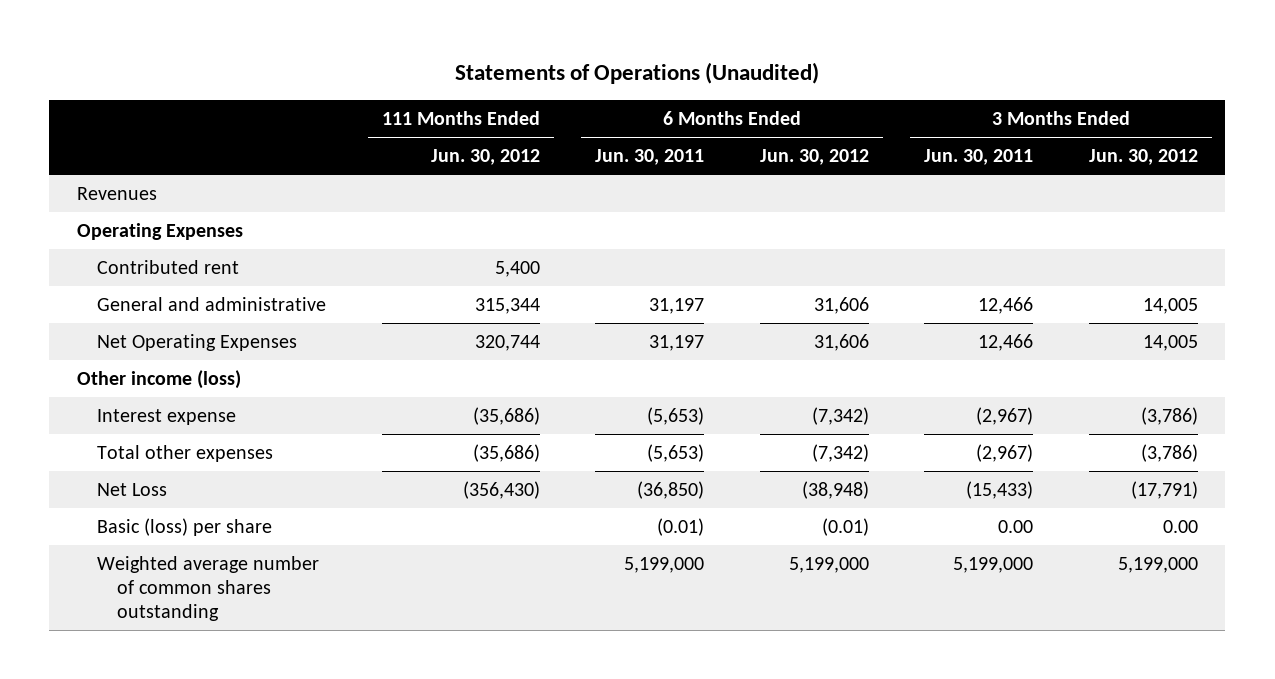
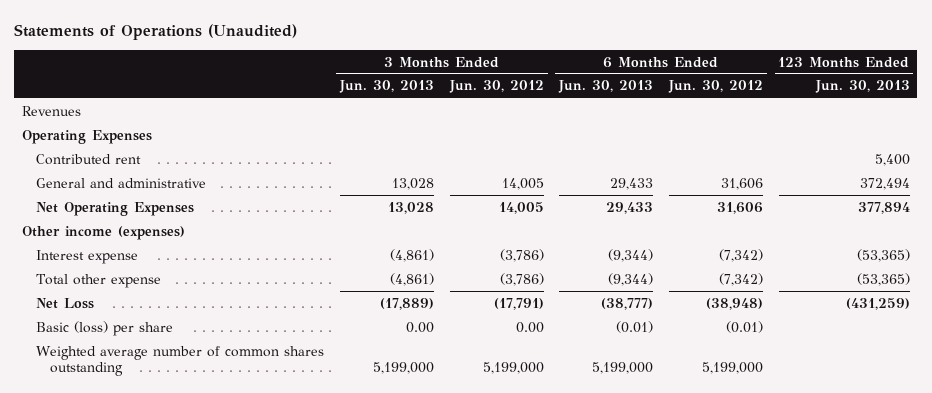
- | 111 Months Ended Jun. 30, 2012 | 6 Months Ended Jun. 30, 2011 | 6 Months Ended Jun. 30, 2012 | 3 Months Ended Jun. 30, 2011 | 3 Months Ended Jun. 30, 2012
+ | 3 Months Ended Jun. 30, 2013 | 3 Months Ended Jun. 30, 2012 | 6 Months Ended Jun. 30, 2013 | 6 Months Ended Jun. 30, 2012 | 123 Months Ended Jun. 30, 2013
- Other income (loss)
+ Other income (expenses)
- Total other expenses | (35,686) | (5,653) | (7,342) | (2,967) | (3,786)
+ Total other expense | (4,861) | (3,786) | (9,344) | (7,342) | (53,365)

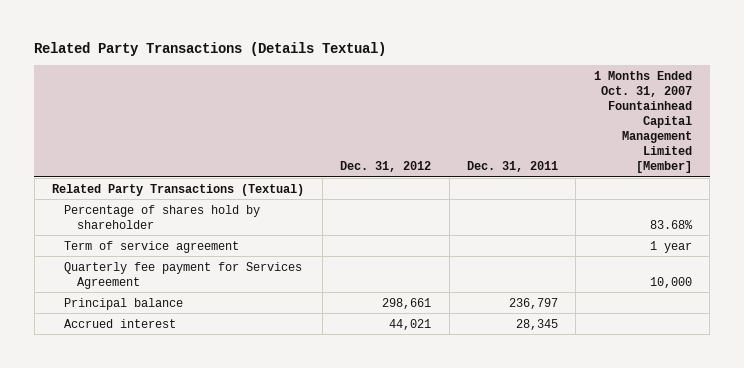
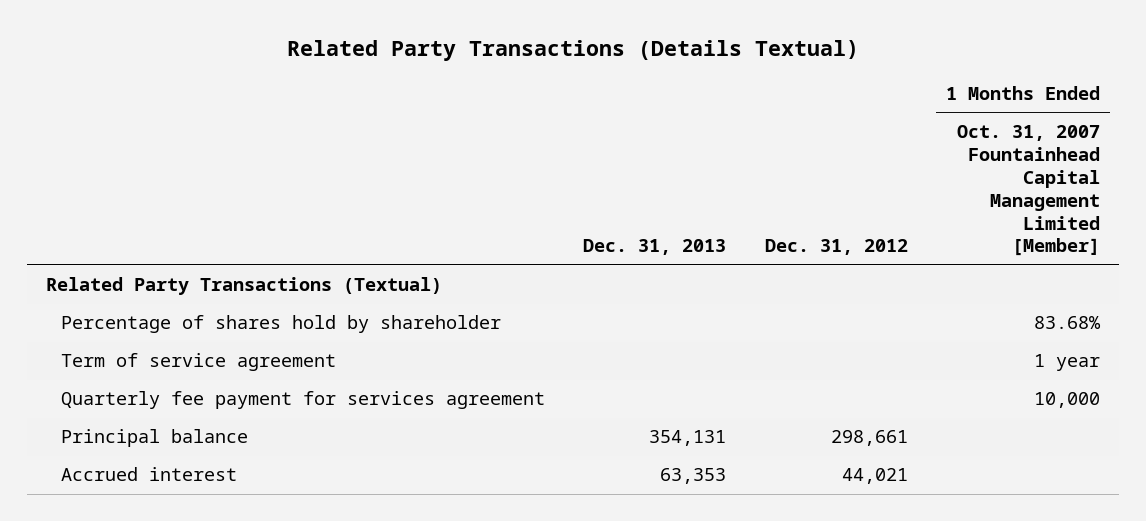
- | Dec. 31, 2012 | Dec. 31, 2011 | 1 Months Ended Oct. 31, 2007 Fountainhead Capital Management Limited [Member]
+ | Dec. 31, 2013 | Dec. 31, 2012 | 1 Months Ended Oct. 31, 2007 Fountainhead Capital Management Limited [Member]
- Quarterly fee payment for Services Agreement | | | 10,000
+ Quarterly fee payment for services agreement | | | 10,000

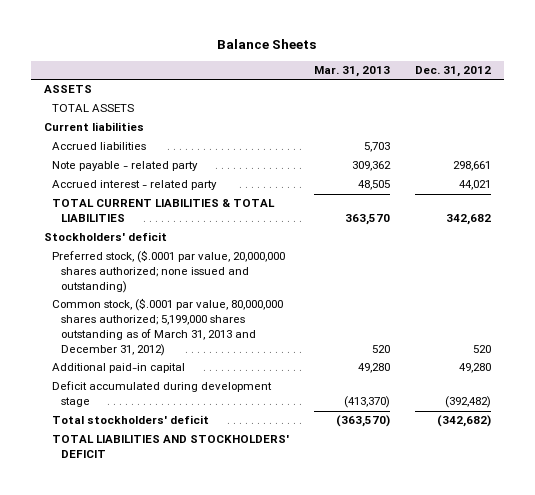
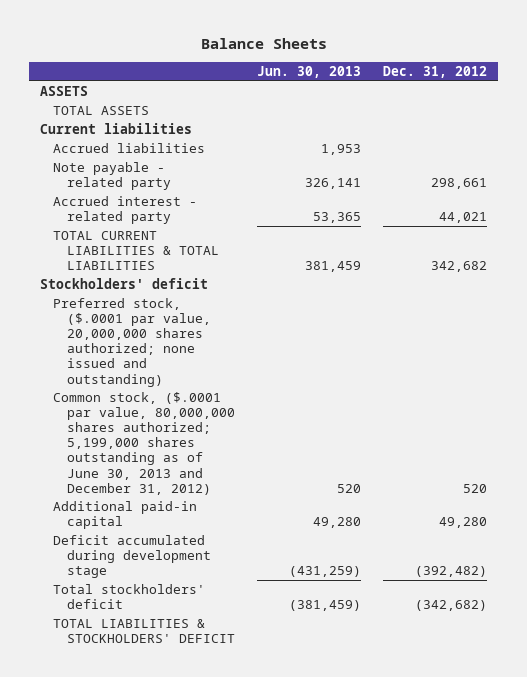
- | Mar. 31, 2013 | Dec. 31, 2012
+ | Jun. 30, 2013 | Dec. 31, 2012
- Common stock, ($.0001 par value, 80,000,000 shares authorized; 5,199,000 shares outstanding as of March 31, 2013 and December 31, 2012) | 520 | 520
+ Common stock, ($.0001 par value, 80,000,000 shares authorized; 5,199,000 shares outstanding as of June 30, 2013 and December 31, 2012) | 520 | 520
- TOTAL LIABILITIES AND STOCKHOLDERS' DEFICIT
+ TOTAL LIABILITIES & STOCKHOLDERS' DEFICIT

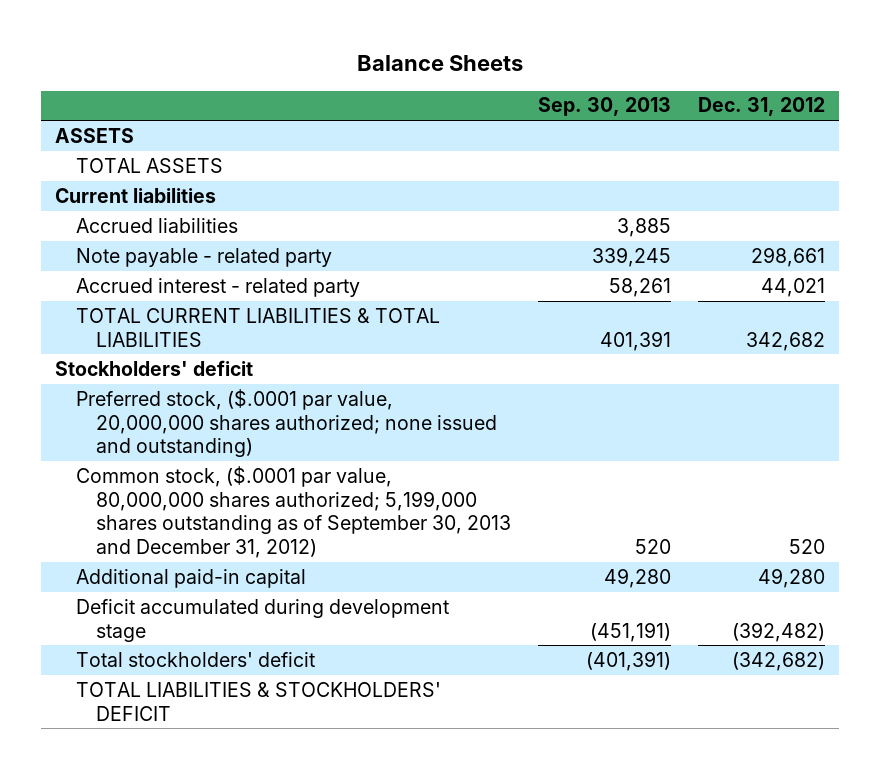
- | Jun. 30, 2013 | Dec. 31, 2012
+ | Sep. 30, 2013 | Dec. 31, 2012
- Common stock, ($.0001 par value, 80,000,000 shares authorized; 5,199,000 shares outstanding as of June 30, 2013 and December 31, 2012) | 520 | 520
+ Common stock, ($.0001 par value, 80,000,000 shares authorized; 5,199,000 shares outstanding as of September 30, 2013 and December 31, 2012) | 520 | 520

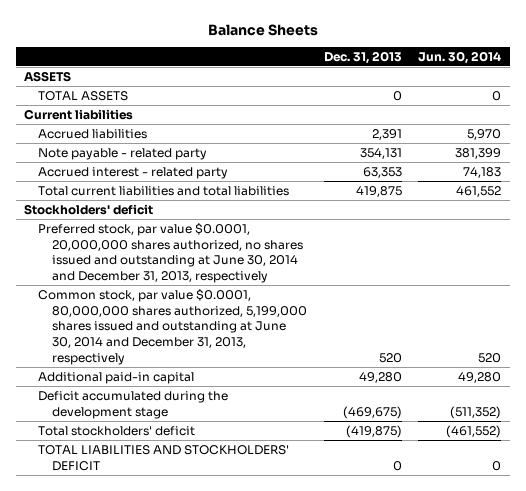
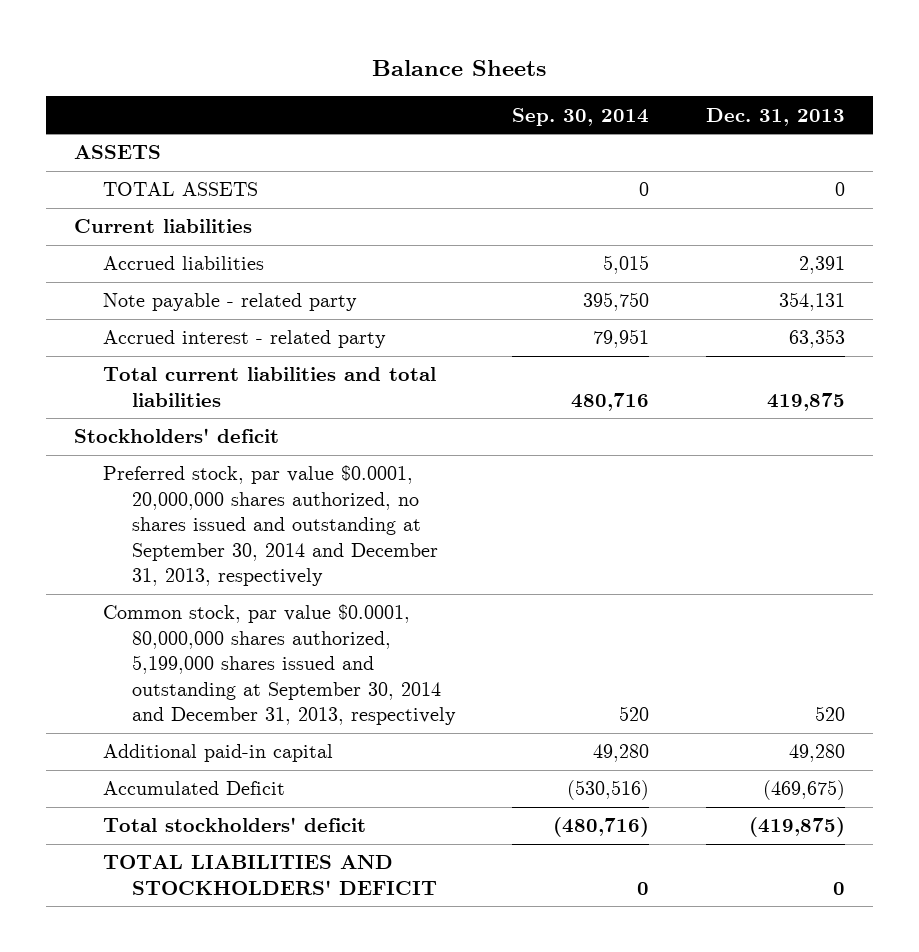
- | Dec. 31, 2013 | Jun. 30, 2014
+ | Sep. 30, 2014 | Dec. 31, 2013
- Preferred stock, par value $0.0001, 20,000,000 shares authorized, no shares issued and outstanding at June 30, 2014 and December 31, 2013, respectively
- Common stock, par value $0.0001, 80,000,000 shares authorized, 5,199,000 shares issued and outstanding at June 30, 2014 and December 31, 2013, respectively | 520 | 520
+ Preferred stock, par value $0.0001, 20,000,000 shares authorized, no shares issued and outstanding at September 30, 2014 and December 31, 2013, respectively
+ Common stock, par value $0.0001, 80,000,000 shares authorized, 5,199,000 shares issued and outstanding at September 30, 2014 and December 31, 2013, respectively | 520 | 520
- Deficit accumulated during the development stage | (469,675) | (511,352)
+ Accumulated Deficit | (530,516) | (469,675)

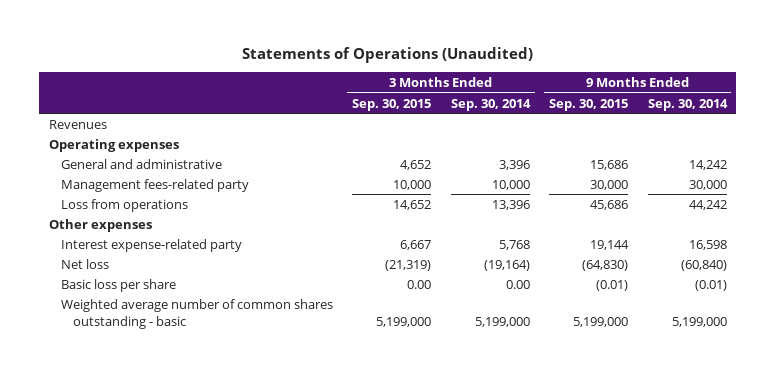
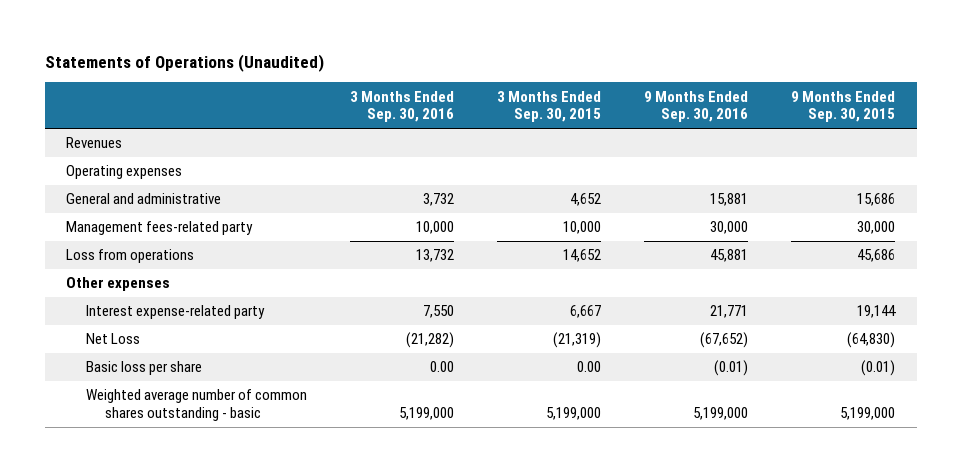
- | 3 Months Ended Sep. 30, 2015 | 3 Months Ended Sep. 30, 2014 | 9 Months Ended Sep. 30, 2015 | 9 Months Ended Sep. 30, 2014
+ | 3 Months Ended Sep. 30, 2016 | 3 Months Ended Sep. 30, 2015 | 9 Months Ended Sep. 30, 2016 | 9 Months Ended Sep. 30, 2015
- Net loss | (21,319) | (19,164) | (64,830) | (60,840)
+ Net Loss | (21,282) | (21,319) | (67,652) | (64,830)

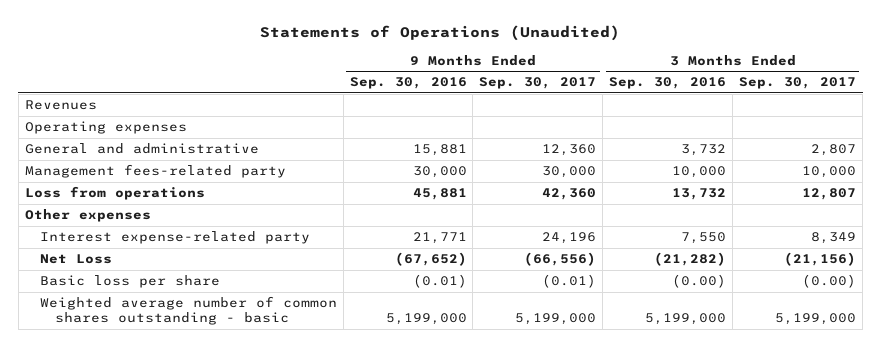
- | 3 Months Ended Sep. 30, 2016 | 3 Months Ended Sep. 30, 2015 | 9 Months Ended Sep. 30, 2016 | 9 Months Ended Sep. 30, 2015
+ | 9 Months Ended Sep. 30, 2016 | 9 Months Ended Sep. 30, 2017 | 3 Months Ended Sep. 30, 2016 | 3 Months Ended Sep. 30, 2017
- Basic loss per share | 0.00 | 0.00 | (0.01) | (0.01)
+ Basic loss per share | (0.01) | (0.01) | (0.00) | (0.00)

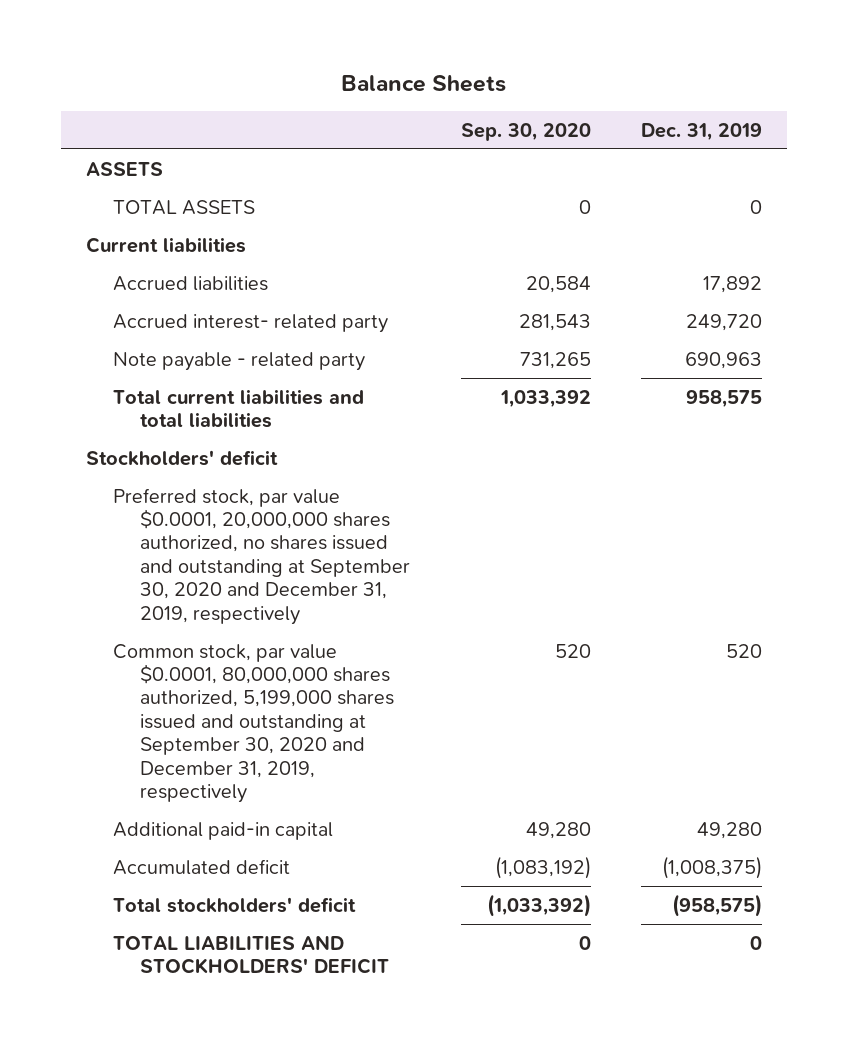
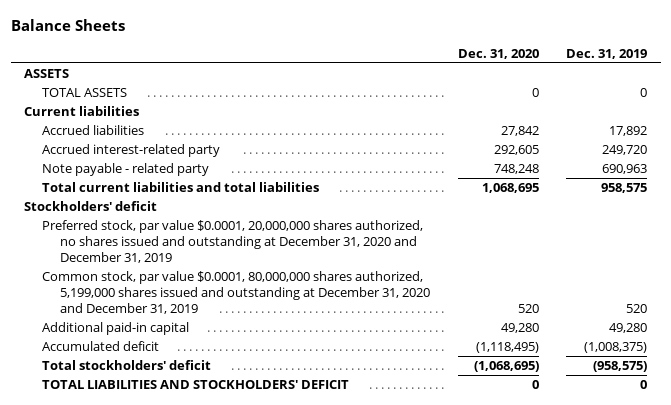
- | Sep. 30, 2020 | Dec. 31, 2019
+ | Dec. 31, 2020 | Dec. 31, 2019
- Accrued interest- related party | 281,543 | 249,720
+ Accrued interest-related party | 292,605 | 249,720
- Preferred stock, par value $0.0001, 20,000,000 shares authorized, no shares issued and outstanding at September 30, 2020 and December 31, 2019, respectively
- Common stock, par value $0.0001, 80,000,000 shares authorized, 5,199,000 shares issued and outstanding at September 30, 2020 and December 31, 2019, respectively | 520 | 520
+ Preferred stock, par value $0.0001, 20,000,000 shares authorized, no shares issued and outstanding at December 31, 2020 and December 31, 2019
+ Common stock, par value $0.0001, 80,000,000 shares authorized, 5,199,000 shares issued and outstanding at December 31, 2020 and December 31, 2019 | 520 | 520

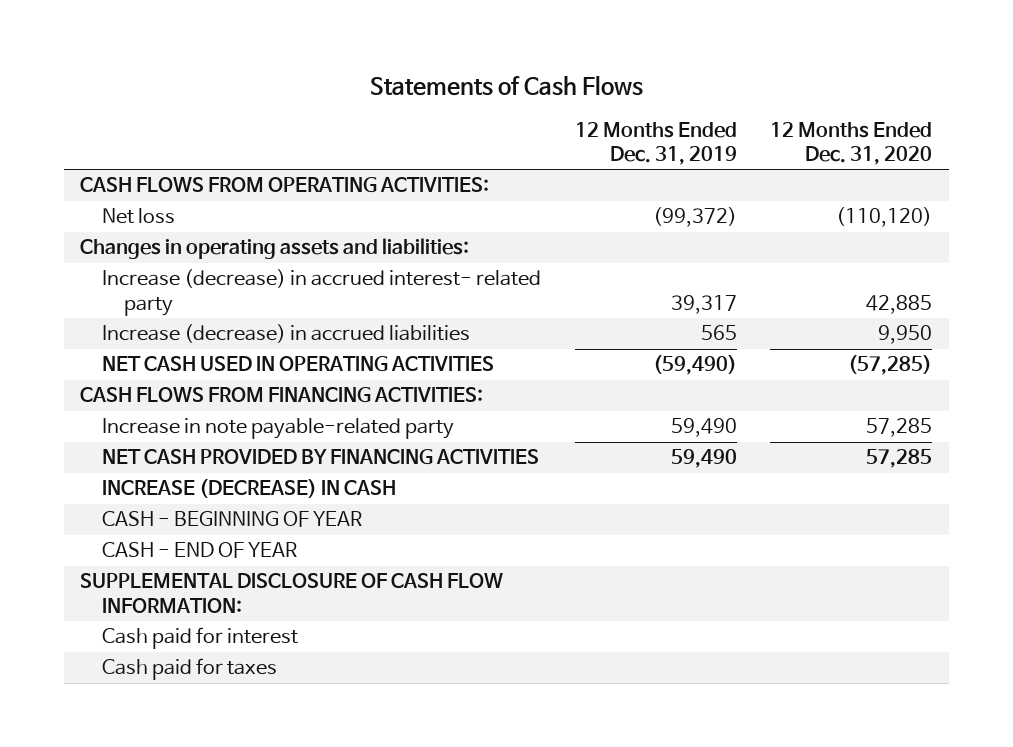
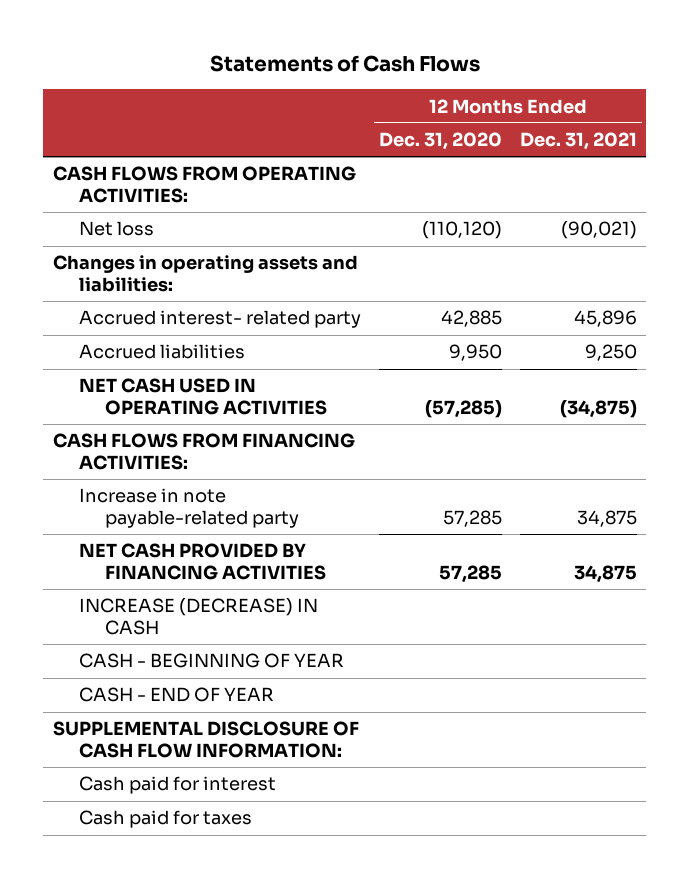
- | 12 Months Ended Dec. 31, 2019 | 12 Months Ended Dec. 31, 2020
+ | 12 Months Ended Dec. 31, 2020 | 12 Months Ended Dec. 31, 2021
- Increase (decrease) in accrued interest- related party | 39,317 | 42,885
- Increase (decrease) in accrued liabilities | 565 | 9,950
+ Accrued interest- related party | 42,885 | 45,896
+ Accrued liabilities | 9,950 | 9,250

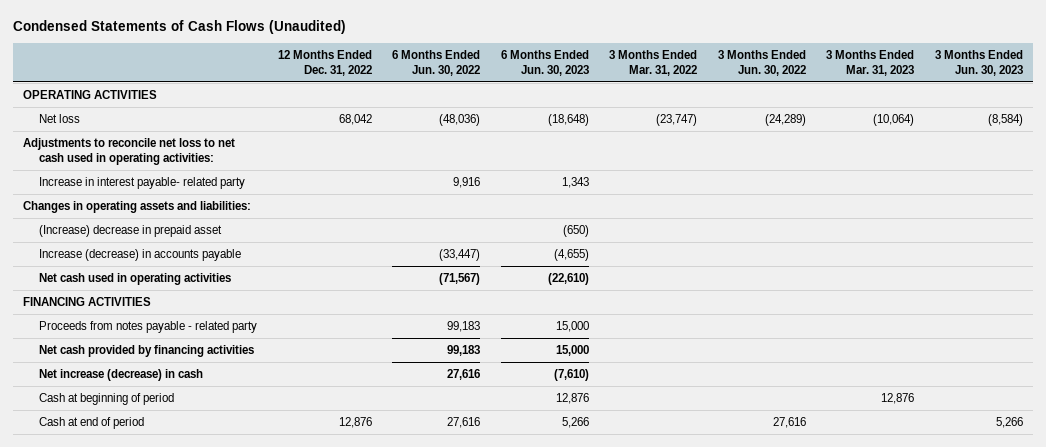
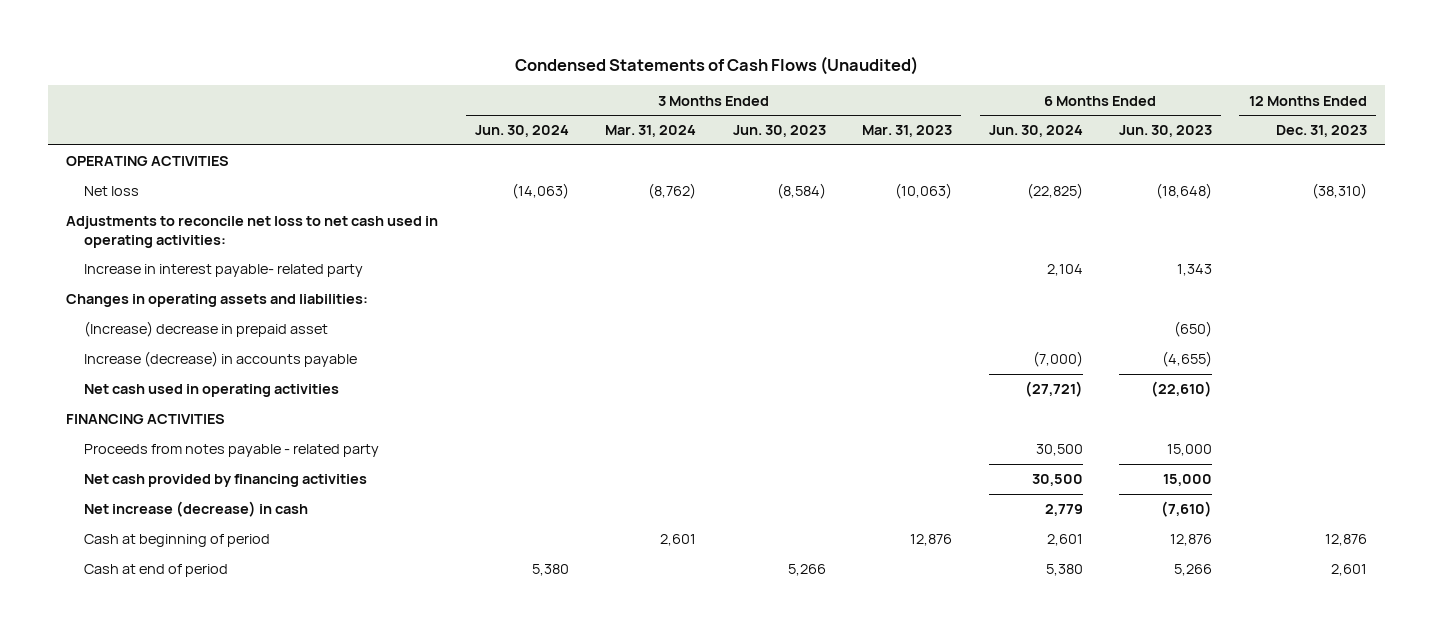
- | 12 Months Ended Dec. 31, 2022 | 6 Months Ended Jun. 30, 2022 | 6 Months Ended Jun. 30, 2023 | 3 Months Ended Mar. 31, 2022 | 3 Months Ended Jun. 30, 2022 | 3 Months Ended Mar. 31, 2023 | 3 Months Ended Jun. 30, 2023
+ | 3 Months Ended Jun. 30, 2024 | 3 Months Ended Mar. 31, 2024 | 3 Months Ended Jun. 30, 2023 | 3 Months Ended Mar. 31, 2023 | 6 Months Ended Jun. 30, 2024 | 6 Months Ended Jun. 30, 2023 | 12 Months Ended Dec. 31, 2023
- Net loss | 68,042 | (48,036) | (18,648) | (23,747) | (24,289) | (10,064) | (8,584)
+ Net loss | (14,063) | (8,762) | (8,584) | (10,063) | (22,825) | (18,648) | (38,310)

